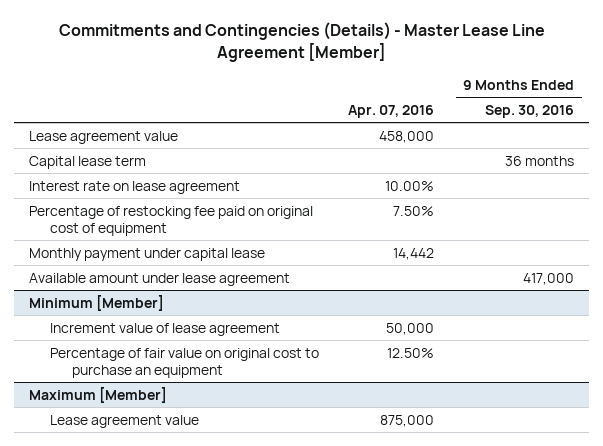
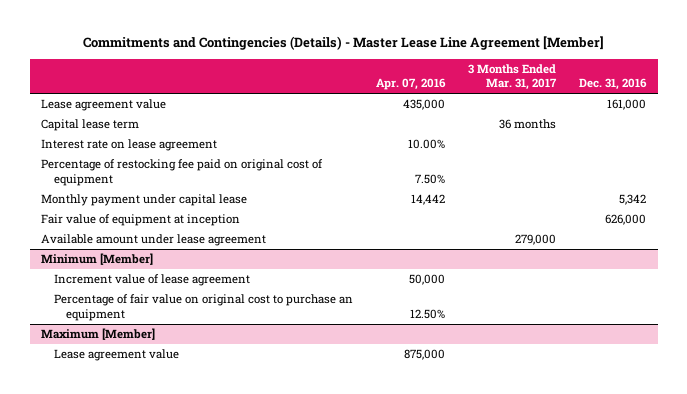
- | Apr. 07, 2016 | 9 Months Ended Sep. 30, 2016
+ | Apr. 07, 2016 | 3 Months Ended Mar. 31, 2017 | Dec. 31, 2016
- Lease agreement value | 458,000 |
+ Lease agreement value | 435,000 | | 161,000
+ Fair value of equipment at inception | | | 626,000

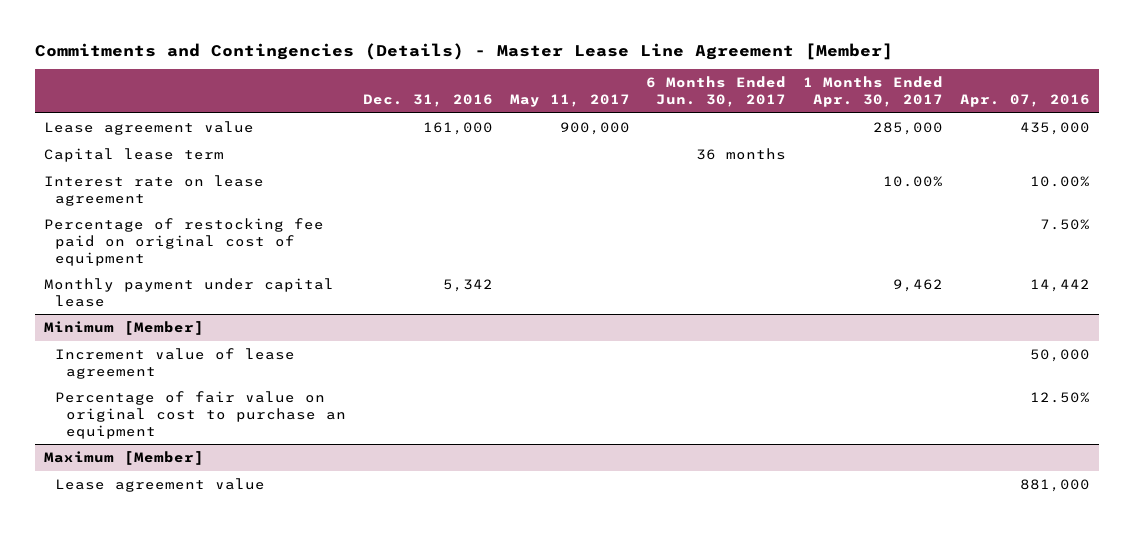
- | Apr. 07, 2016 | 3 Months Ended Mar. 31, 2017 | Dec. 31, 2016
+ | Dec. 31, 2016 | May 11, 2017 | 6 Months Ended Jun. 30, 2017 | 1 Months Ended Apr. 30, 2017 | Apr. 07, 2016
- Fair value of equipment at inception | | | 626,000
- Available amount under lease agreement | | 279,000 |
@ Maximum [Member]
- Lease agreement value | 875,000 | |
+ Lease agreement value | | | | | 881,000

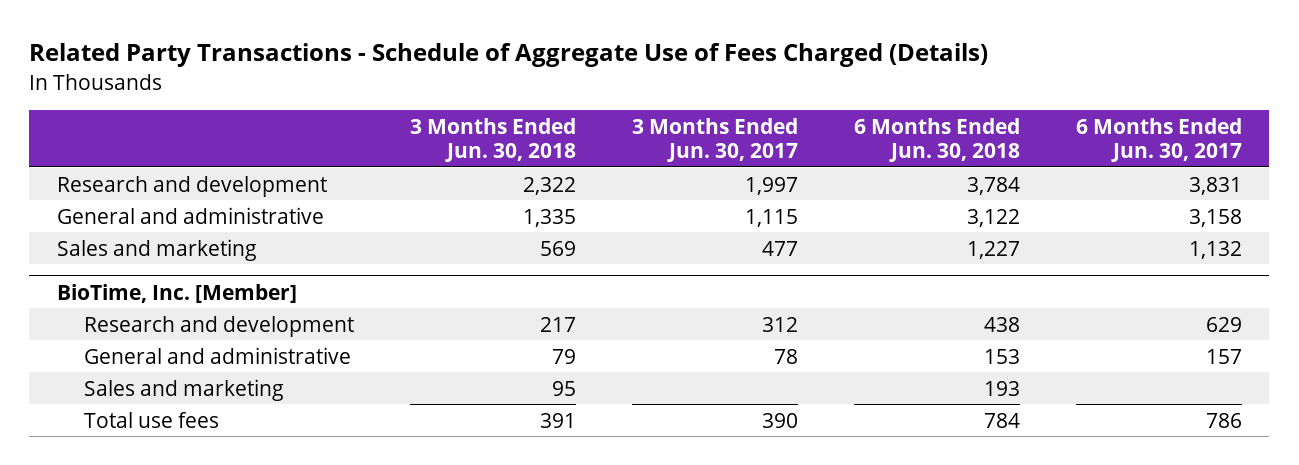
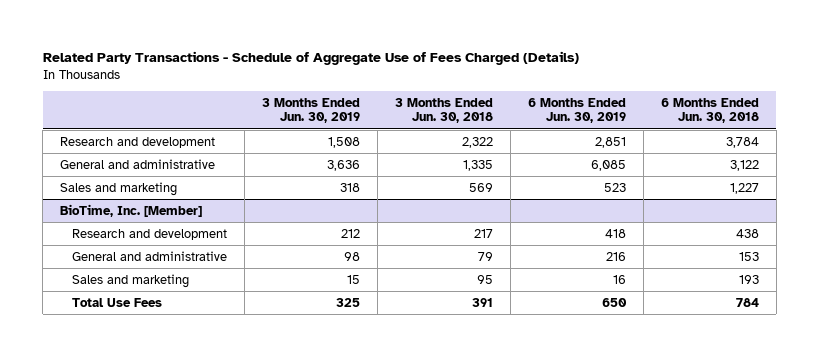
- | 3 Months Ended Jun. 30, 2018 | 3 Months Ended Jun. 30, 2017 | 6 Months Ended Jun. 30, 2018 | 6 Months Ended Jun. 30, 2017
+ | 3 Months Ended Jun. 30, 2019 | 3 Months Ended Jun. 30, 2018 | 6 Months Ended Jun. 30, 2019 | 6 Months Ended Jun. 30, 2018
@ BioTime, Inc. [Member]
- Total use fees | 391 | 390 | 784 | 786
+ Total Use Fees | 325 | 391 | 650 | 784

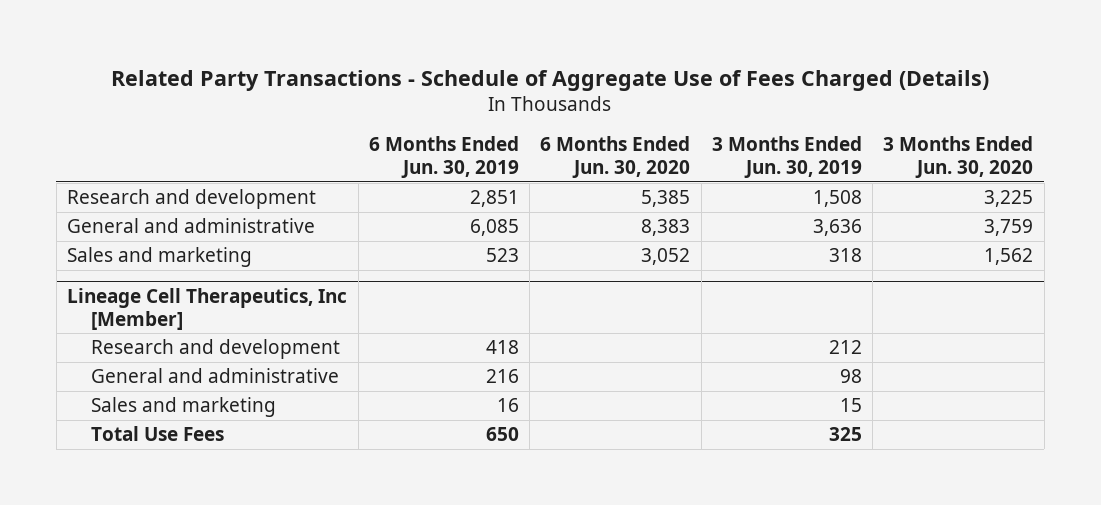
- | 3 Months Ended Jun. 30, 2019 | 3 Months Ended Jun. 30, 2018 | 6 Months Ended Jun. 30, 2019 | 6 Months Ended Jun. 30, 2018
+ | 6 Months Ended Jun. 30, 2019 | 6 Months Ended Jun. 30, 2020 | 3 Months Ended Jun. 30, 2019 | 3 Months Ended Jun. 30, 2020
- BioTime, Inc. [Member]
+ Lineage Cell Therapeutics, Inc [Member]

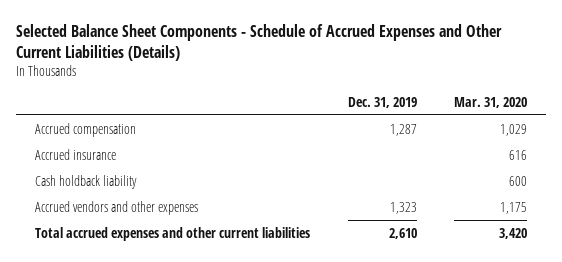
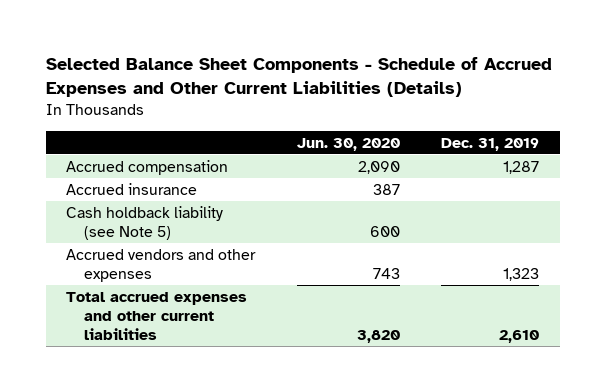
- | Dec. 31, 2019 | Mar. 31, 2020
+ | Jun. 30, 2020 | Dec. 31, 2019
- Cash holdback liability | | 600
+ Cash holdback liability (see Note 5) | 600 |

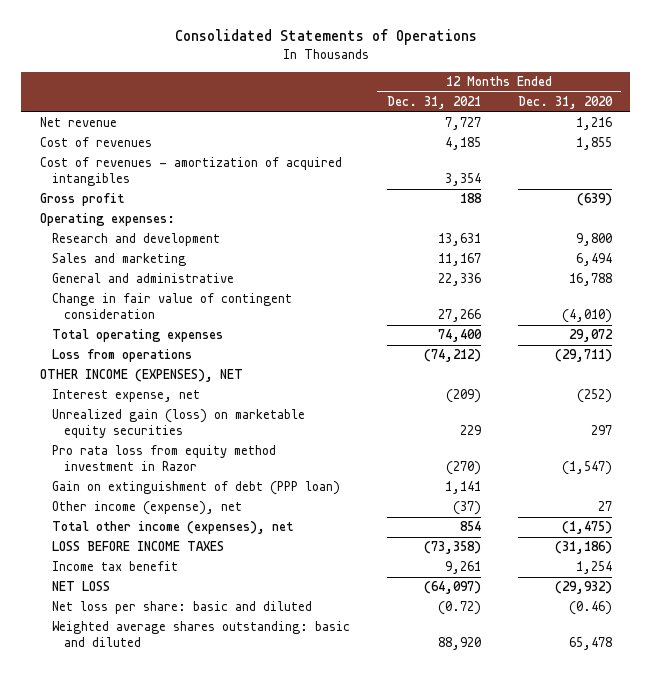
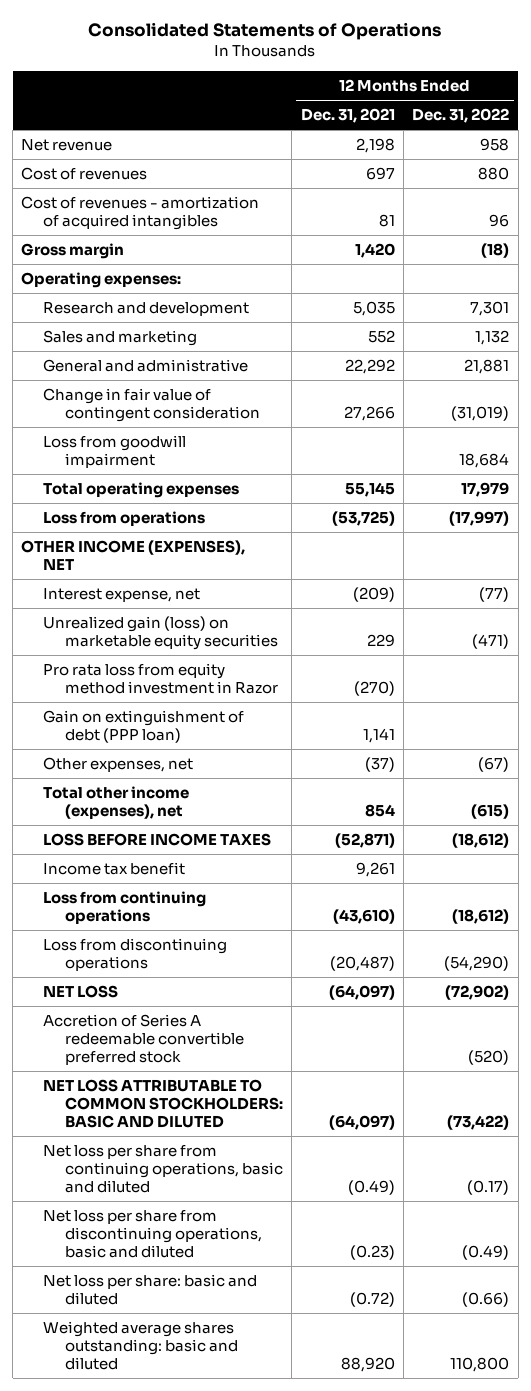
- | 12 Months Ended Dec. 31, 2021 | 12 Months Ended Dec. 31, 2020
+ | 12 Months Ended Dec. 31, 2021 | 12 Months Ended Dec. 31, 2022
- Net revenue | 7,727 | 1,216
- Cost of revenues | 4,185 | 1,855
- Cost of revenues - amortization of acquired intangibles | 3,354 |
- Gross profit | 188 | (639)
+ Net revenue | 2,198 | 958
+ Cost of revenues | 697 | 880
+ Cost of revenues - amortization of acquired intangibles | 81 | 96
+ Gross margin | 1,420 | (18)
- Research and development | 13,631 | 9,800
- Sales and marketing | 11,167 | 6,494
- General and administrative | 22,336 | 16,788
+ Research and development | 5,035 | 7,301
+ Sales and marketing | 552 | 1,132
+ General and administrative | 22,292 | 21,881
- Total operating expenses | 74,400 | 29,072
- Loss from operations | (74,212) | (29,711)
+ Loss from goodwill impairment | | 18,684
+ Total operating expenses | 55,145 | 17,979
+ Loss from operations | (53,725) | (17,997)
- Other income (expense), net | (37) | 27
+ Other expenses, net | (37) | (67)
- LOSS BEFORE INCOME TAXES | (73,358) | (31,186)
+ LOSS BEFORE INCOME TAXES | (52,871) | (18,612)
+ Loss from continuing operations | (43,610) | (18,612)
+ Loss from discontinuing operations | (20,487) | (54,290)
+ Accretion of Series A redeemable convertible preferred stock | | (520)
+ NET LOSS ATTRIBUTABLE TO COMMON STOCKHOLDERS: BASIC AND DILUTED | (64,097) | (73,422)
+ Net loss per share from continuing operations, basic and diluted | (0.49) | (0.17)
+ Net loss per share from discontinuing operations, basic and diluted | (0.23) | (0.49)

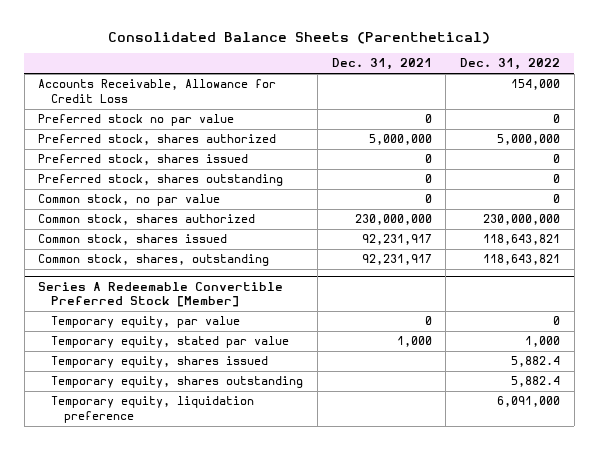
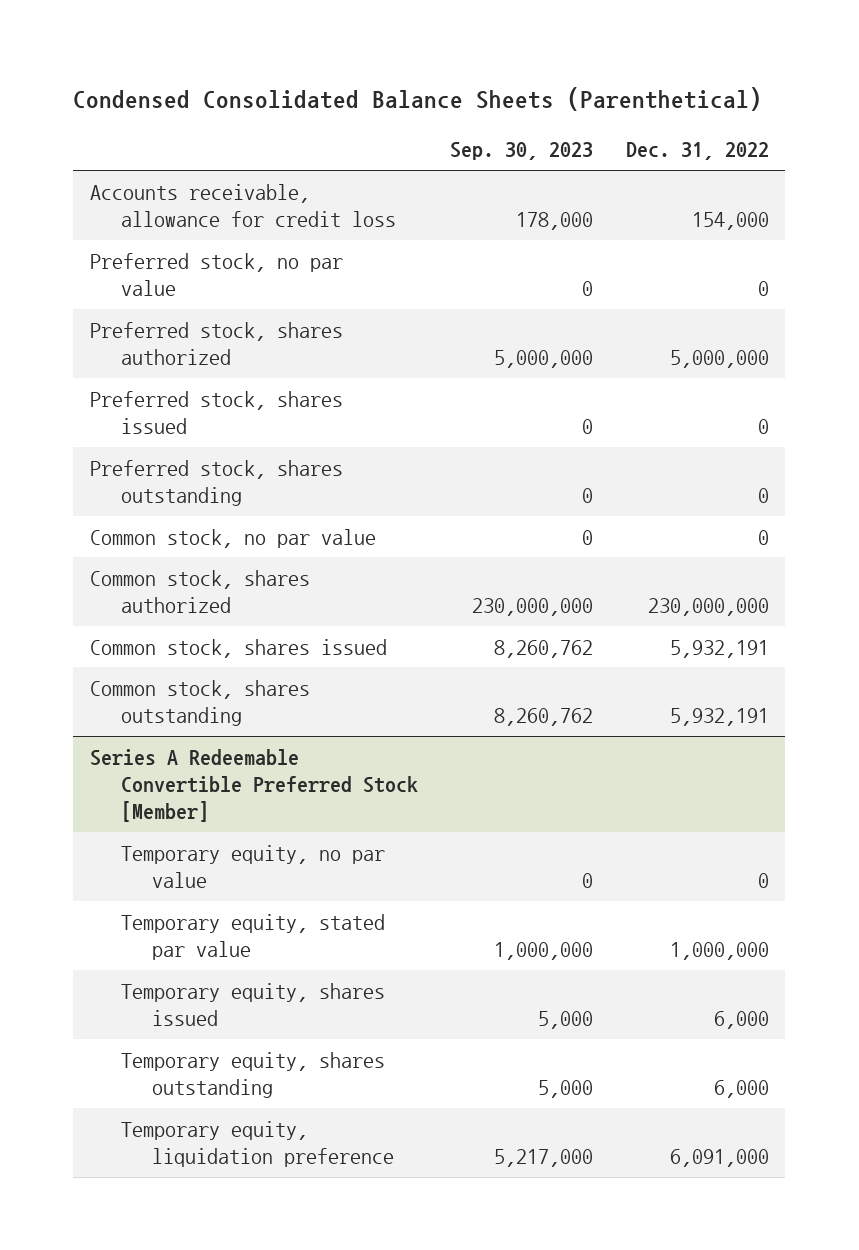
- Consolidated Balance Sheets (Parenthetical)
+ Condensed Consolidated Balance Sheets (Parenthetical)
- | Dec. 31, 2021 | Dec. 31, 2022
+ | Sep. 30, 2023 | Dec. 31, 2022
- Accounts Receivable, Allowance for Credit Loss | | 154,000
- Preferred stock no par value | 0 | 0
+ Accounts receivable, allowance for credit loss | 178,000 | 154,000
+ Preferred stock, no par value | 0 | 0
- Common stock, shares issued | 92,231,917 | 118,643,821
- Common stock, shares, outstanding | 92,231,917 | 118,643,821
+ Common stock, shares issued | 8,260,762 | 5,932,191
+ Common stock, shares outstanding | 8,260,762 | 5,932,191
@ Series A Redeemable Convertible Preferred Stock [Member]
- Temporary equity, par value | 0 | 0
- Temporary equity, stated par value | 1,000 | 1,000
- Temporary equity, shares issued | | 5,882.4
- Temporary equity, shares outstanding | | 5,882.4
+ Temporary equity, no par value | 0 | 0
+ Temporary equity, stated par value | 1,000,000 | 1,000,000
+ Temporary equity, shares issued | 5,000 | 6,000
+ Temporary equity, shares outstanding | 5,000 | 6,000

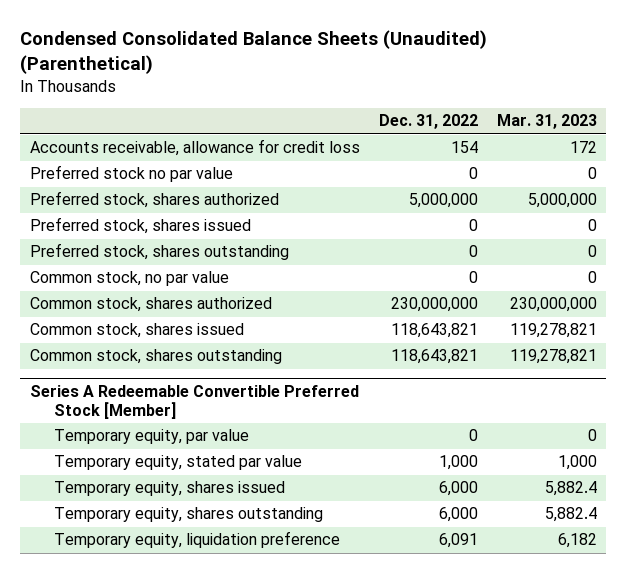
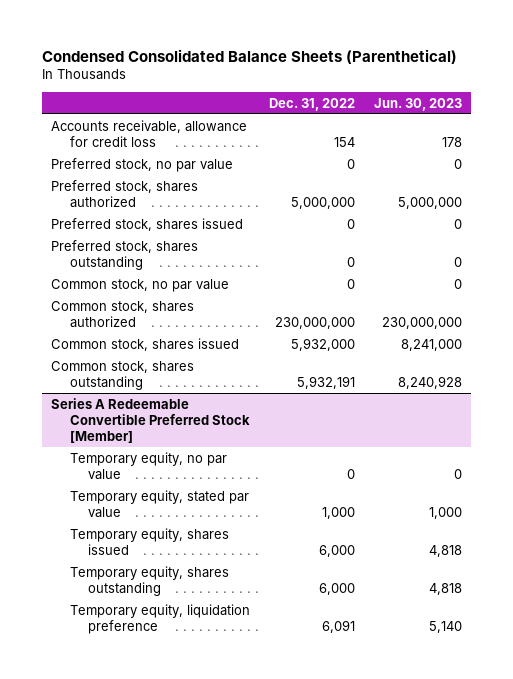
- Condensed Consolidated Balance Sheets (Unaudited) (Parenthetical)
+ Condensed Consolidated Balance Sheets (Parenthetical)
- | Dec. 31, 2022 | Mar. 31, 2023
+ | Dec. 31, 2022 | Jun. 30, 2023
- Preferred stock no par value | 0 | 0
+ Preferred stock, no par value | 0 | 0
- Common stock, shares issued | 118,643,821 | 119,278,821
- Common stock, shares outstanding | 118,643,821 | 119,278,821
+ Common stock, shares issued | 5,932,000 | 8,241,000
+ Common stock, shares outstanding | 5,932,191 | 8,240,928
@ Series A Redeemable Convertible Preferred Stock [Member]
- Temporary equity, par value | 0 | 0
+ Temporary equity, no par value | 0 | 0

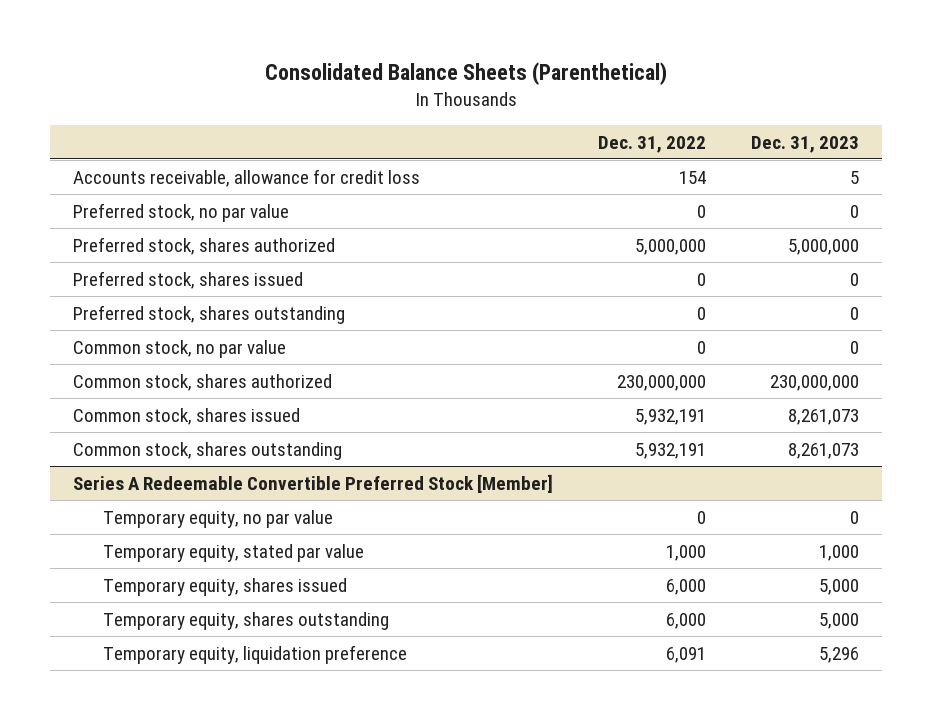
- Condensed Consolidated Balance Sheets (Parenthetical)
+ Consolidated Balance Sheets (Parenthetical)
- | Dec. 31, 2022 | Jun. 30, 2023
+ | Dec. 31, 2022 | Dec. 31, 2023
- Common stock, shares issued | 5,932,000 | 8,241,000
+ Common stock, shares issued | 5,932,191 | 8,261,073

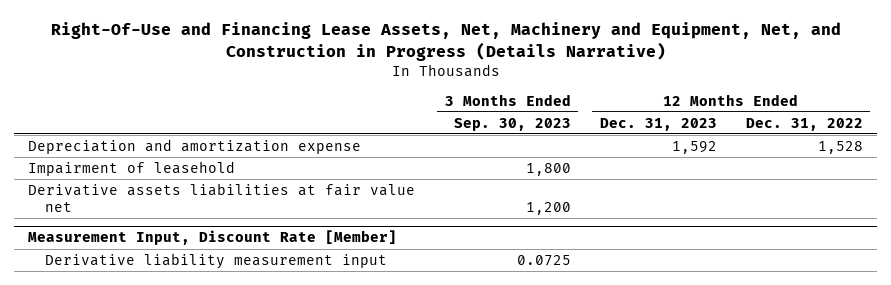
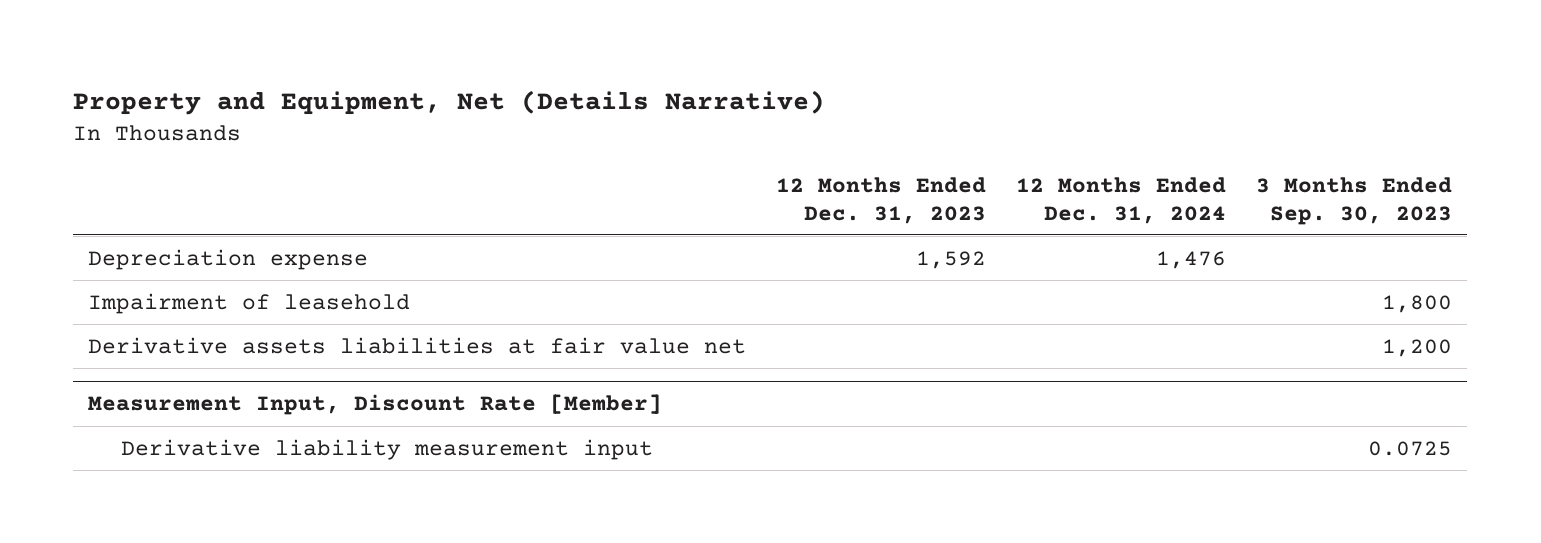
- Right-Of-Use and Financing Lease Assets, Net, Machinery and Equipment, Net, and Construction in Progress (Details Narrative)
+ Property and Equipment, Net (Details Narrative)
- | 3 Months Ended Sep. 30, 2023 | 12 Months Ended Dec. 31, 2023 | 12 Months Ended Dec. 31, 2022
+ | 12 Months Ended Dec. 31, 2023 | 12 Months Ended Dec. 31, 2024 | 3 Months Ended Sep. 30, 2023
- Depreciation and amortization expense | | 1,592 | 1,528
+ Depreciation expense | 1,592 | 1,476 |

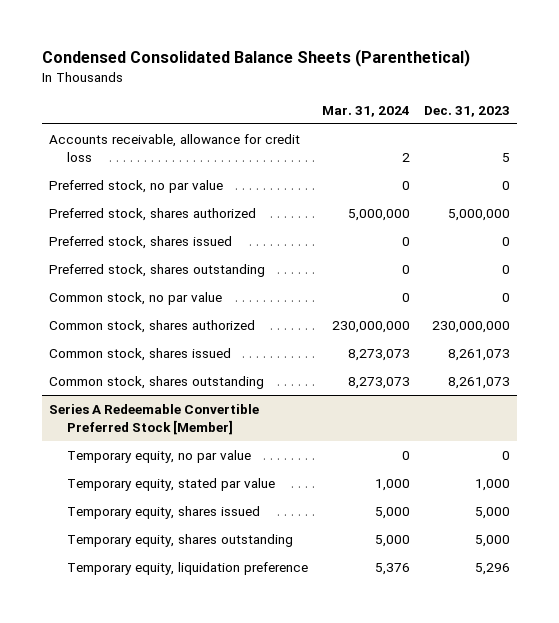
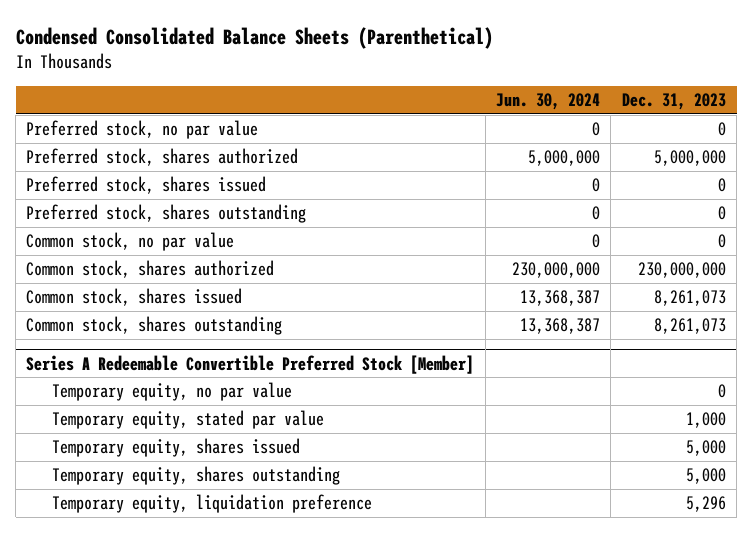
- | Mar. 31, 2024 | Dec. 31, 2023
+ | Jun. 30, 2024 | Dec. 31, 2023
- Accounts receivable, allowance for credit loss | 2 | 5

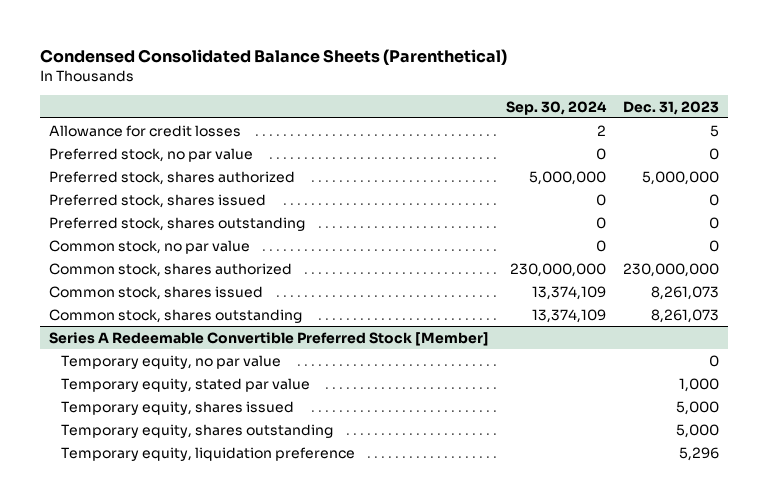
- | Jun. 30, 2024 | Dec. 31, 2023
+ | Sep. 30, 2024 | Dec. 31, 2023
+ Allowance for credit losses | 2 | 5

